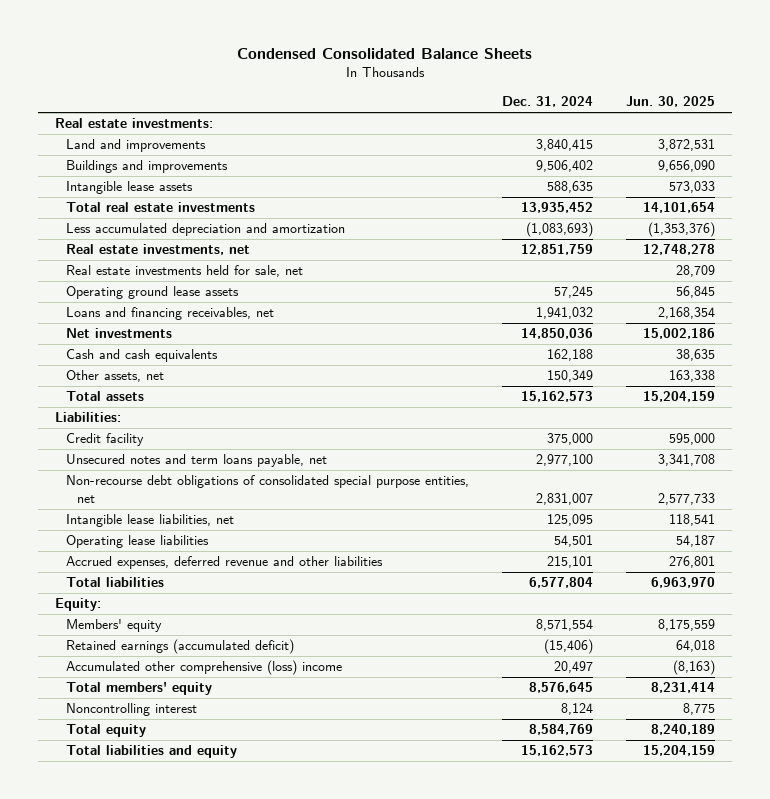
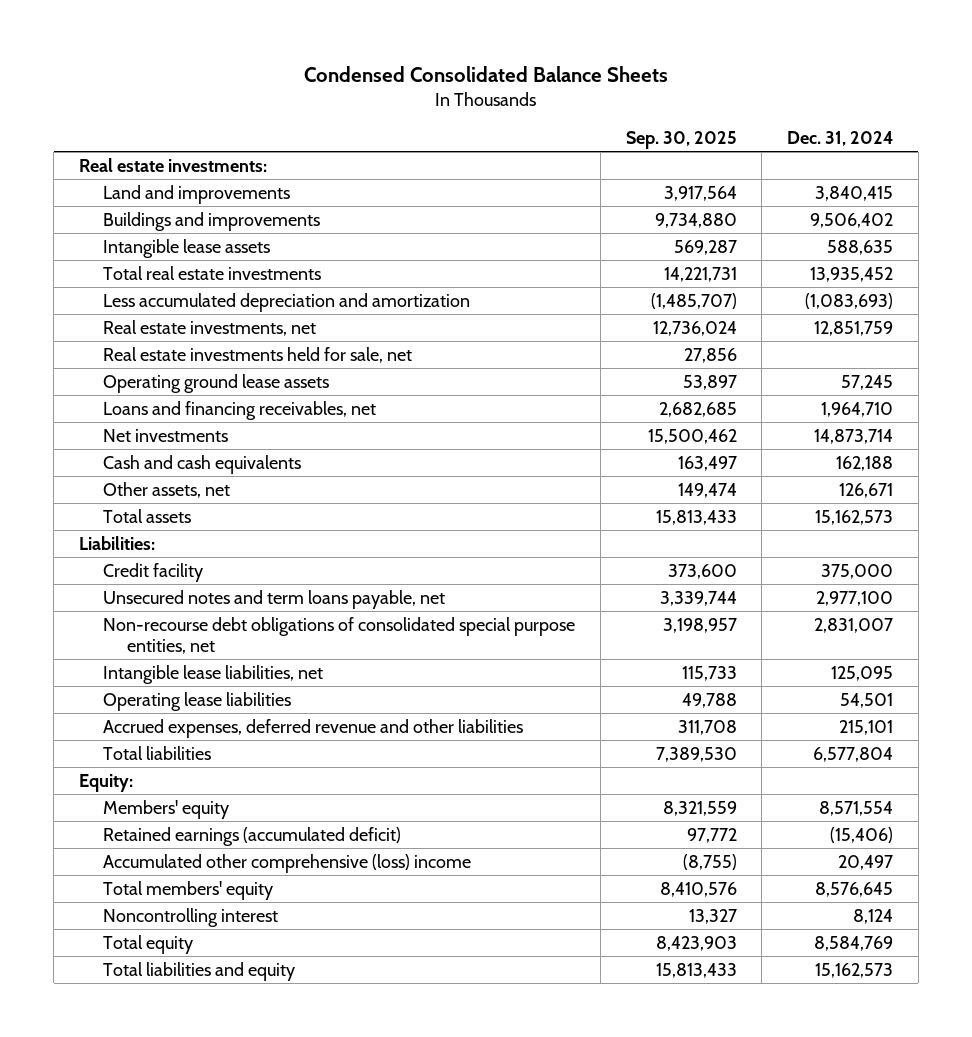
- | Dec. 31, 2024 | Jun. 30, 2025
+ | Sep. 30, 2025 | Dec. 31, 2024
- Loans and financing receivables, net | 1,941,032 | 2,168,354
- Net investments | 14,850,036 | 15,002,186
+ Loans and financing receivables, net | 2,682,685 | 1,964,710
+ Net investments | 15,500,462 | 14,873,714
- Other assets, net | 150,349 | 163,338
+ Other assets, net | 149,474 | 126,671

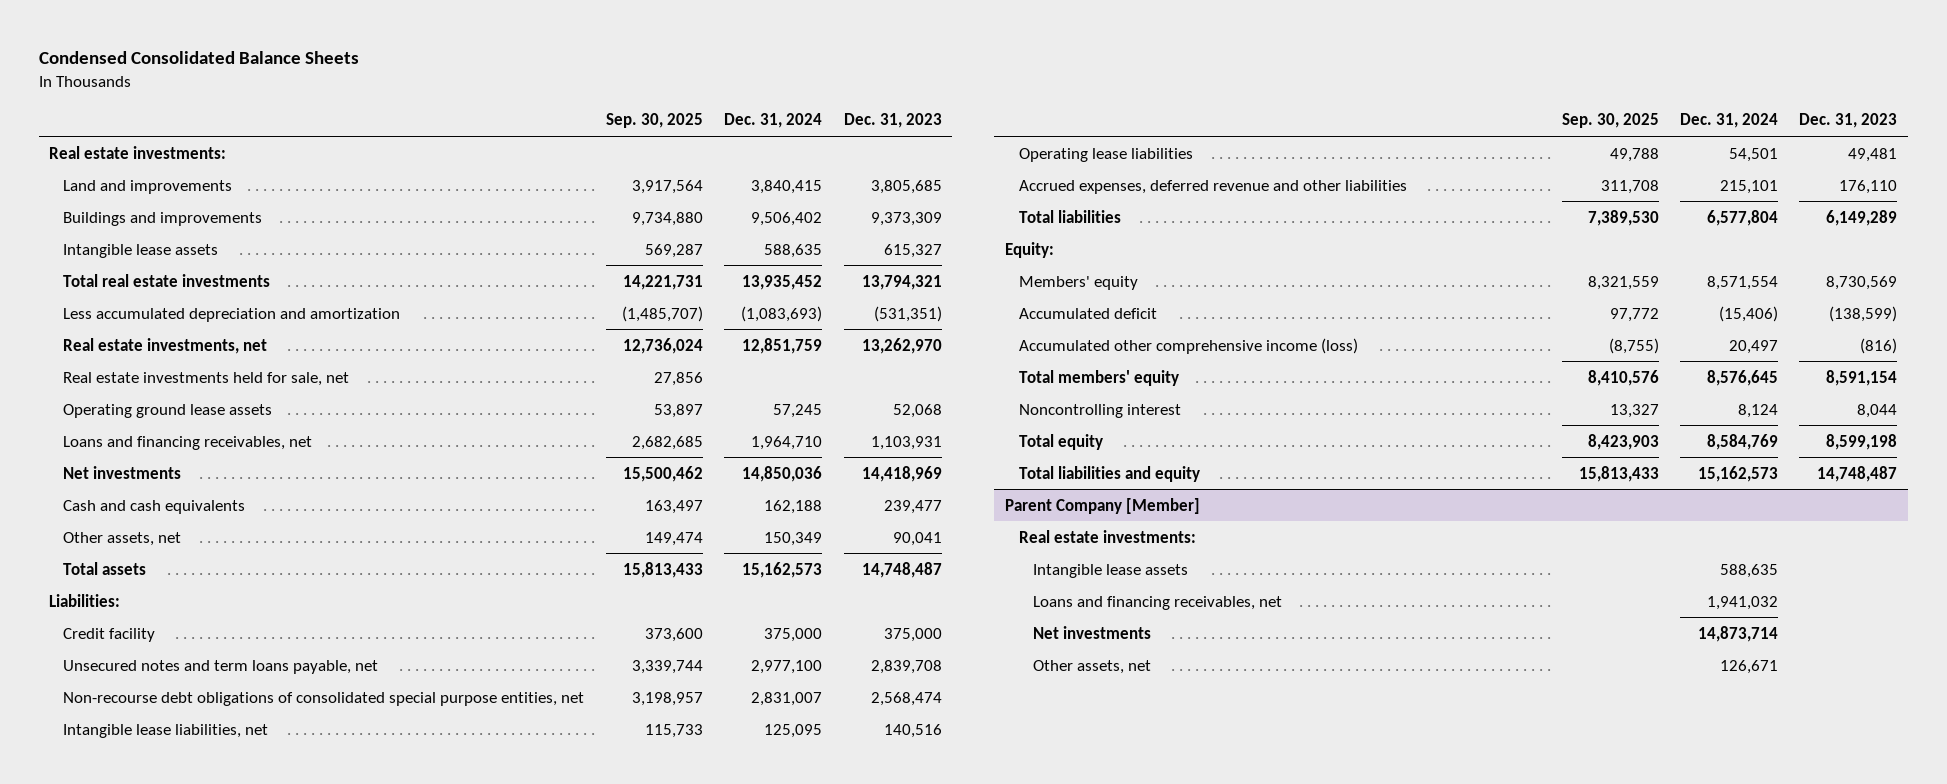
- | Sep. 30, 2025 | Dec. 31, 2024
+ | Sep. 30, 2025 | Dec. 31, 2024 | Dec. 31, 2023
- Net investments | 15,500,462 | 14,873,714
+ Net investments | 15,500,462 | 14,850,036 | 14,418,969
- Other assets, net | 149,474 | 126,671
+ Other assets, net | 149,474 | 150,349 | 90,041
- Retained earnings (accumulated deficit) | 97,772 | (15,406)
- Accumulated other comprehensive (loss) income | (8,755) | 20,497
+ Accumulated deficit | 97,772 | (15,406) | (138,599)
+ Accumulated other comprehensive income (loss) | (8,755) | 20,497 | (816)
+ Parent Company [Member]
+ Real estate investments:
+ Intangible lease assets | | 588,635 |
+ Loans and financing receivables, net | | 1,941,032 |
+ Net investments | | 14,873,714 |
+ Other assets, net | | 126,671 |

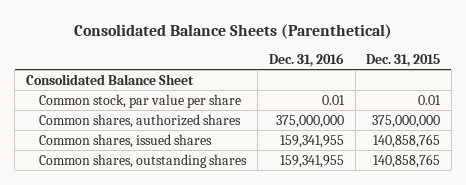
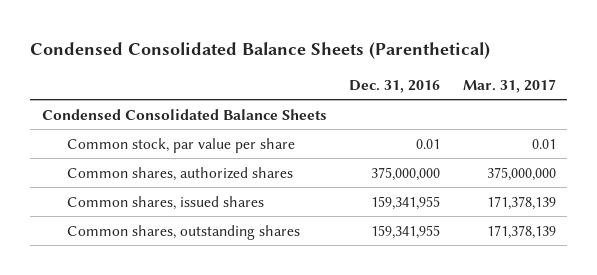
- Consolidated Balance Sheets (Parenthetical)
+ Condensed Consolidated Balance Sheets (Parenthetical)
- | Dec. 31, 2016 | Dec. 31, 2015
+ | Dec. 31, 2016 | Mar. 31, 2017
- Consolidated Balance Sheet
+ Condensed Consolidated Balance Sheets

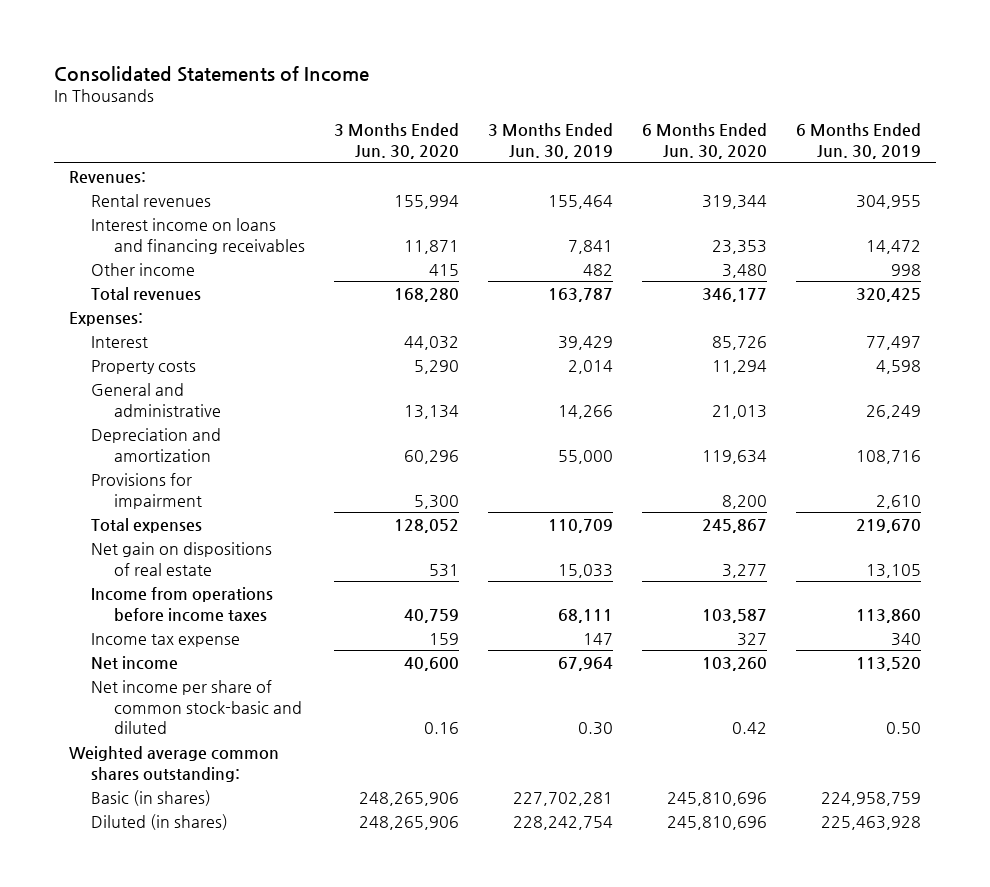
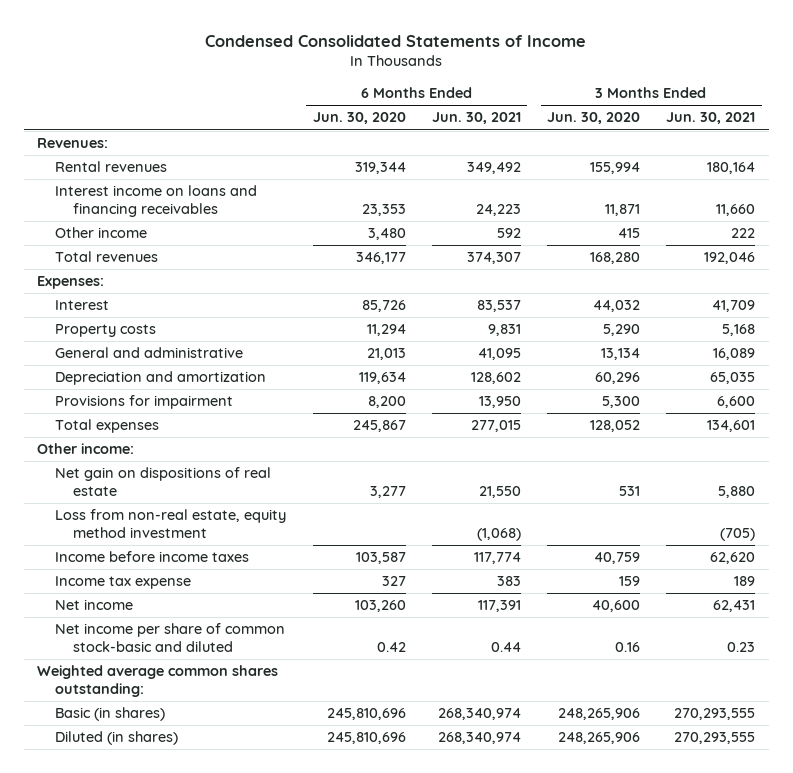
- Consolidated Statements of Income
+ Condensed Consolidated Statements of Income
- | 3 Months Ended Jun. 30, 2020 | 3 Months Ended Jun. 30, 2019 | 6 Months Ended Jun. 30, 2020 | 6 Months Ended Jun. 30, 2019
+ | 6 Months Ended Jun. 30, 2020 | 6 Months Ended Jun. 30, 2021 | 3 Months Ended Jun. 30, 2020 | 3 Months Ended Jun. 30, 2021
+ Other income:
- Income from operations before income taxes | 40,759 | 68,111 | 103,587 | 113,860
+ Loss from non-real estate, equity method investment | | (1,068) | | (705)
+ Income before income taxes | 103,587 | 117,774 | 40,759 | 62,620

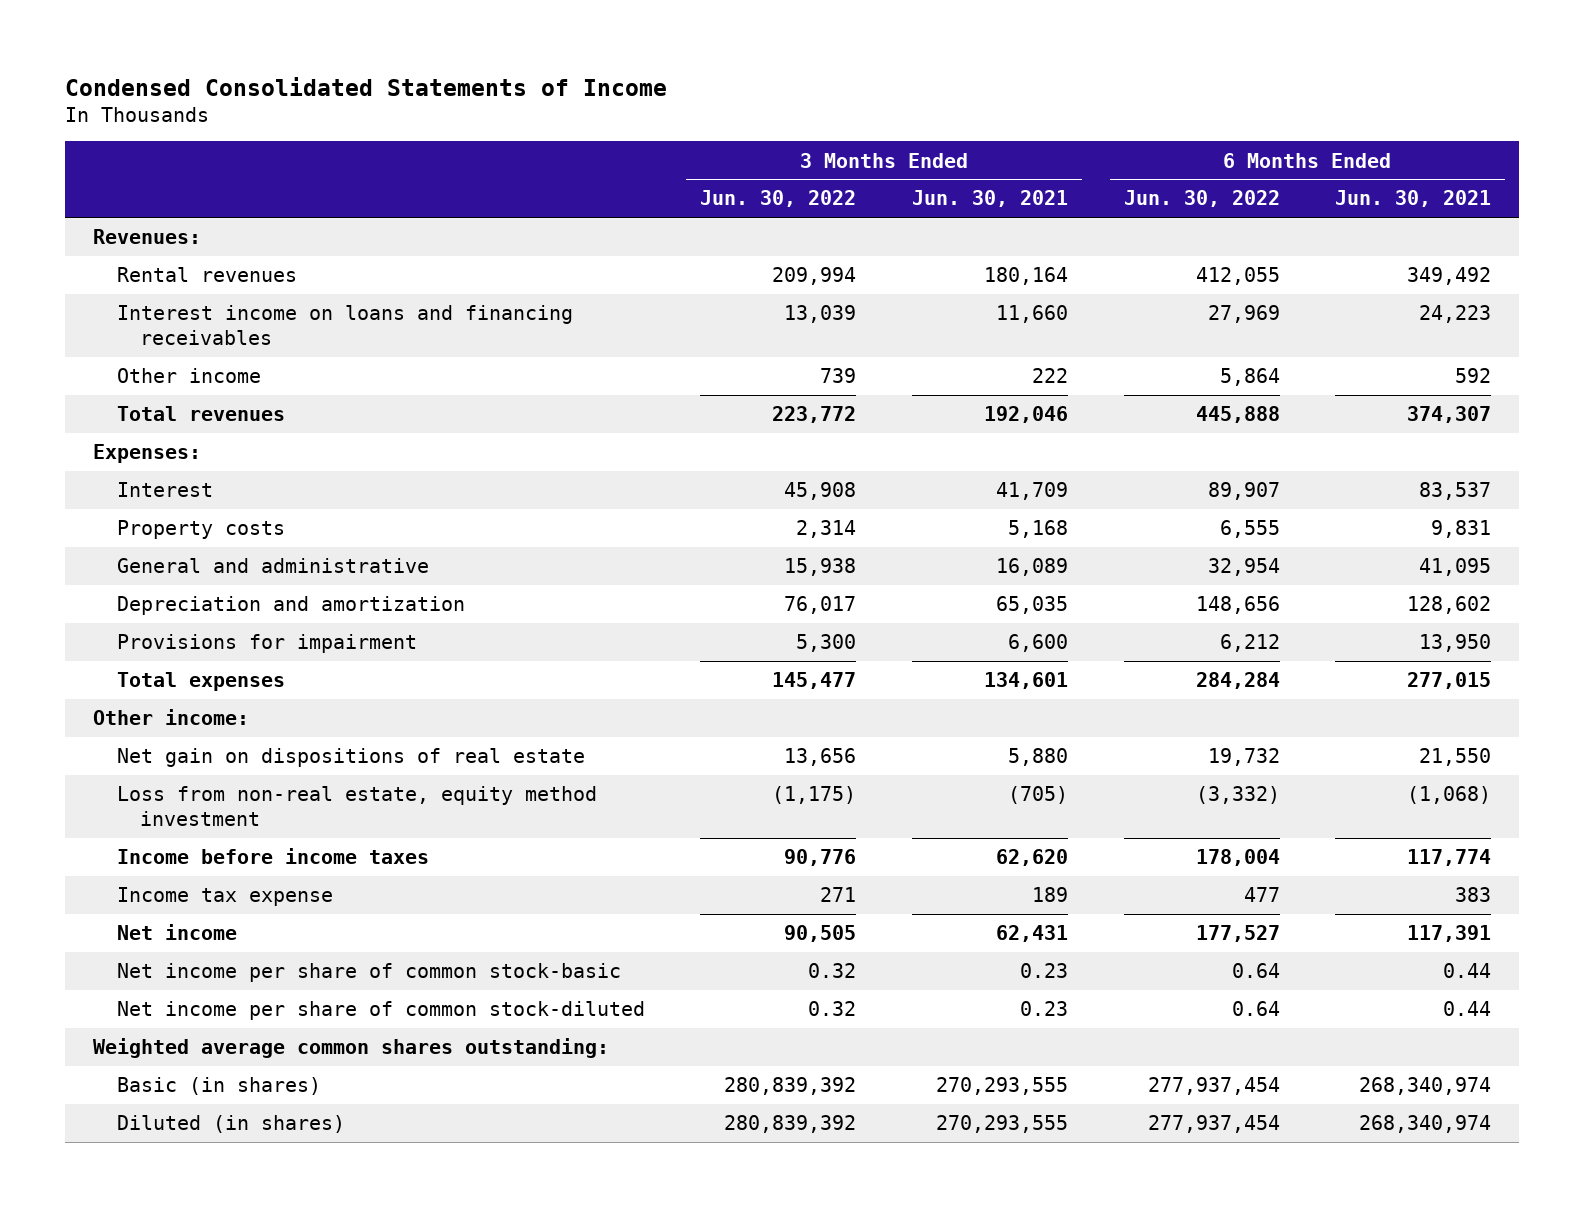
- | 6 Months Ended Jun. 30, 2020 | 6 Months Ended Jun. 30, 2021 | 3 Months Ended Jun. 30, 2020 | 3 Months Ended Jun. 30, 2021
+ | 3 Months Ended Jun. 30, 2022 | 3 Months Ended Jun. 30, 2021 | 6 Months Ended Jun. 30, 2022 | 6 Months Ended Jun. 30, 2021
- Net income per share of common stock-basic and diluted | 0.42 | 0.44 | 0.16 | 0.23
+ Net income per share of common stock-basic | 0.32 | 0.23 | 0.64 | 0.44
+ Net income per share of common stock-diluted | 0.32 | 0.23 | 0.64 | 0.44

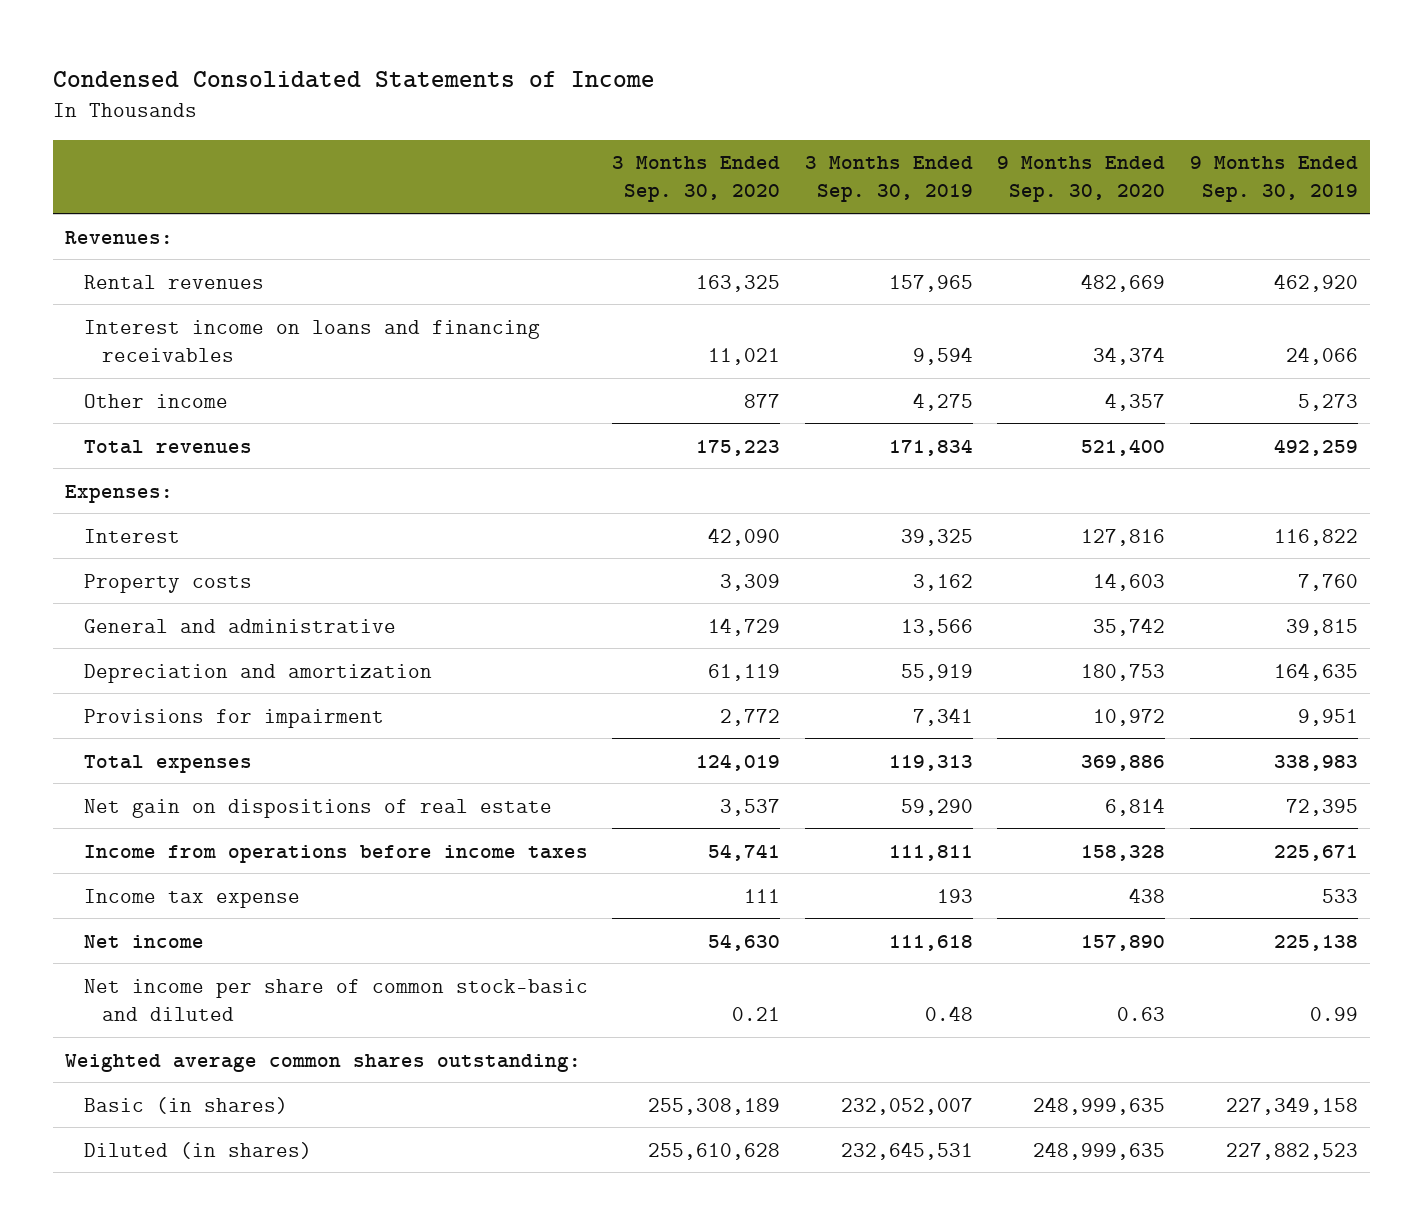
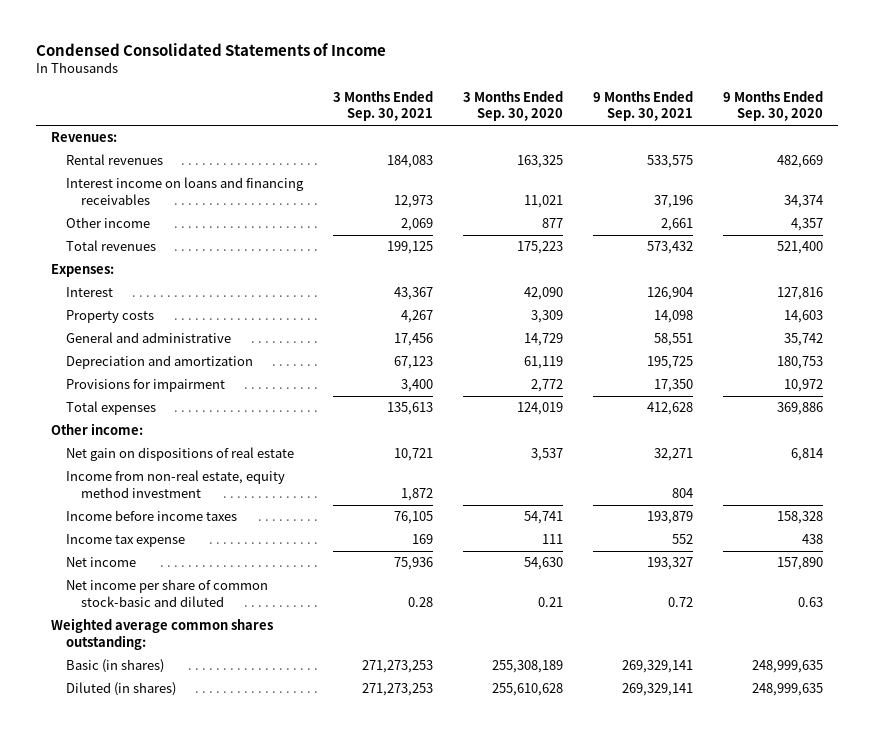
- | 3 Months Ended Sep. 30, 2020 | 3 Months Ended Sep. 30, 2019 | 9 Months Ended Sep. 30, 2020 | 9 Months Ended Sep. 30, 2019
+ | 3 Months Ended Sep. 30, 2021 | 3 Months Ended Sep. 30, 2020 | 9 Months Ended Sep. 30, 2021 | 9 Months Ended Sep. 30, 2020
+ Other income:
- Income from operations before income taxes | 54,741 | 111,811 | 158,328 | 225,671
+ Income from non-real estate, equity method investment | 1,872 | | 804 |
+ Income before income taxes | 76,105 | 54,741 | 193,879 | 158,328

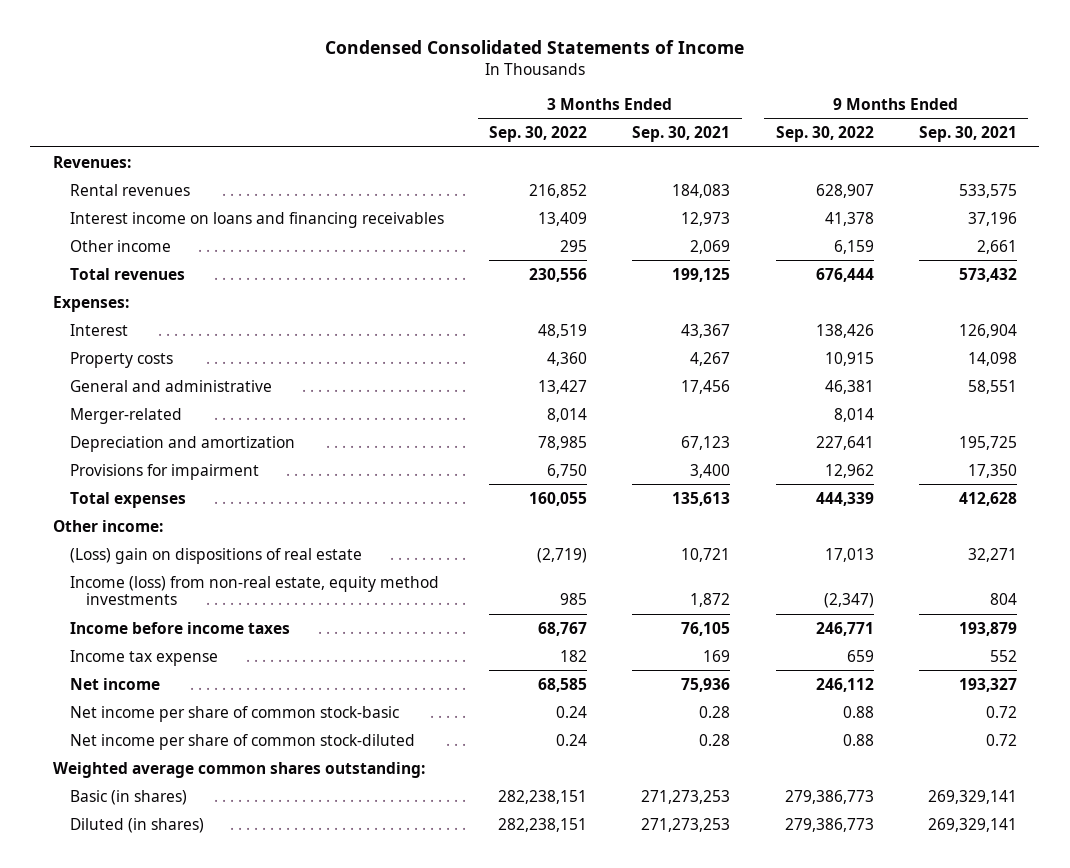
- | 3 Months Ended Sep. 30, 2021 | 3 Months Ended Sep. 30, 2020 | 9 Months Ended Sep. 30, 2021 | 9 Months Ended Sep. 30, 2020
+ | 3 Months Ended Sep. 30, 2022 | 3 Months Ended Sep. 30, 2021 | 9 Months Ended Sep. 30, 2022 | 9 Months Ended Sep. 30, 2021
+ Merger-related | 8,014 | | 8,014 |
- Net gain on dispositions of real estate | 10,721 | 3,537 | 32,271 | 6,814
- Income from non-real estate, equity method investment | 1,872 | | 804 |
+ (Loss) gain on dispositions of real estate | (2,719) | 10,721 | 17,013 | 32,271
+ Income (loss) from non-real estate, equity method investments | 985 | 1,872 | (2,347) | 804
- Net income per share of common stock-basic and diluted | 0.28 | 0.21 | 0.72 | 0.63
+ Net income per share of common stock-basic | 0.24 | 0.28 | 0.88 | 0.72
+ Net income per share of common stock-diluted | 0.24 | 0.28 | 0.88 | 0.72

